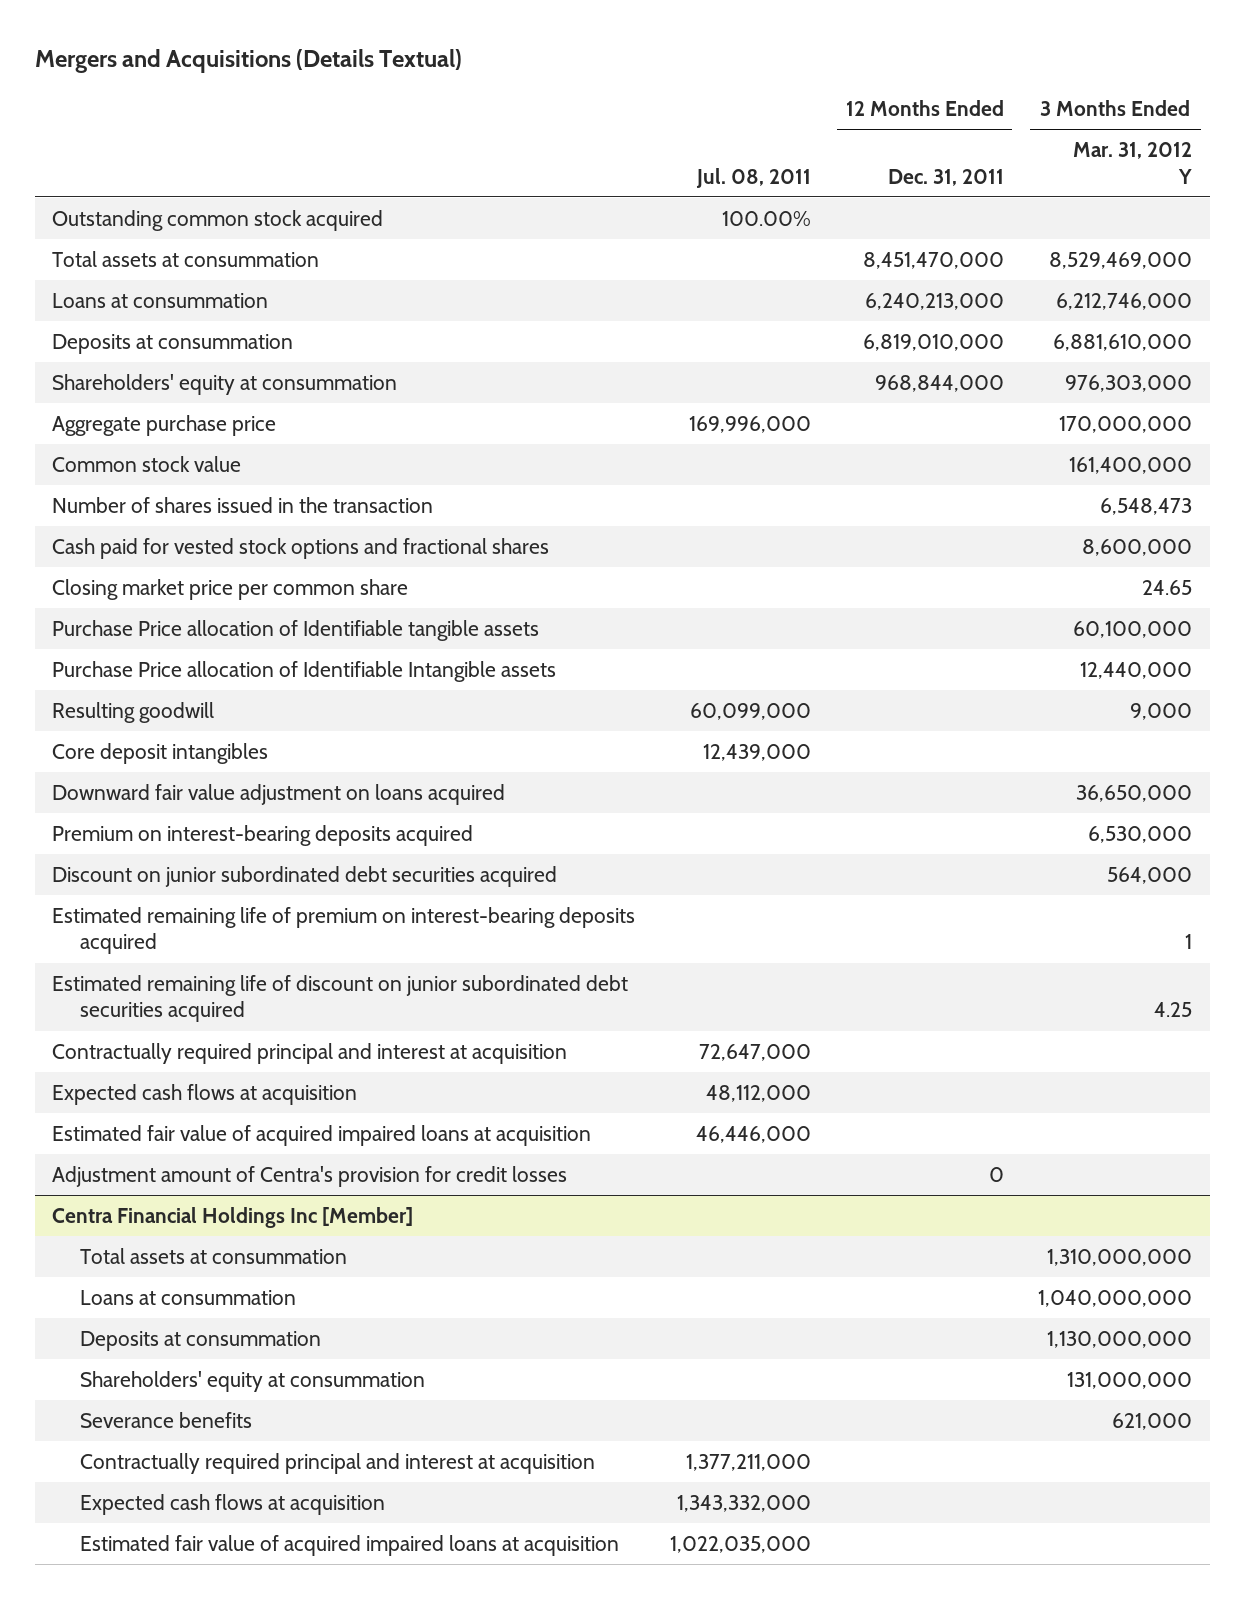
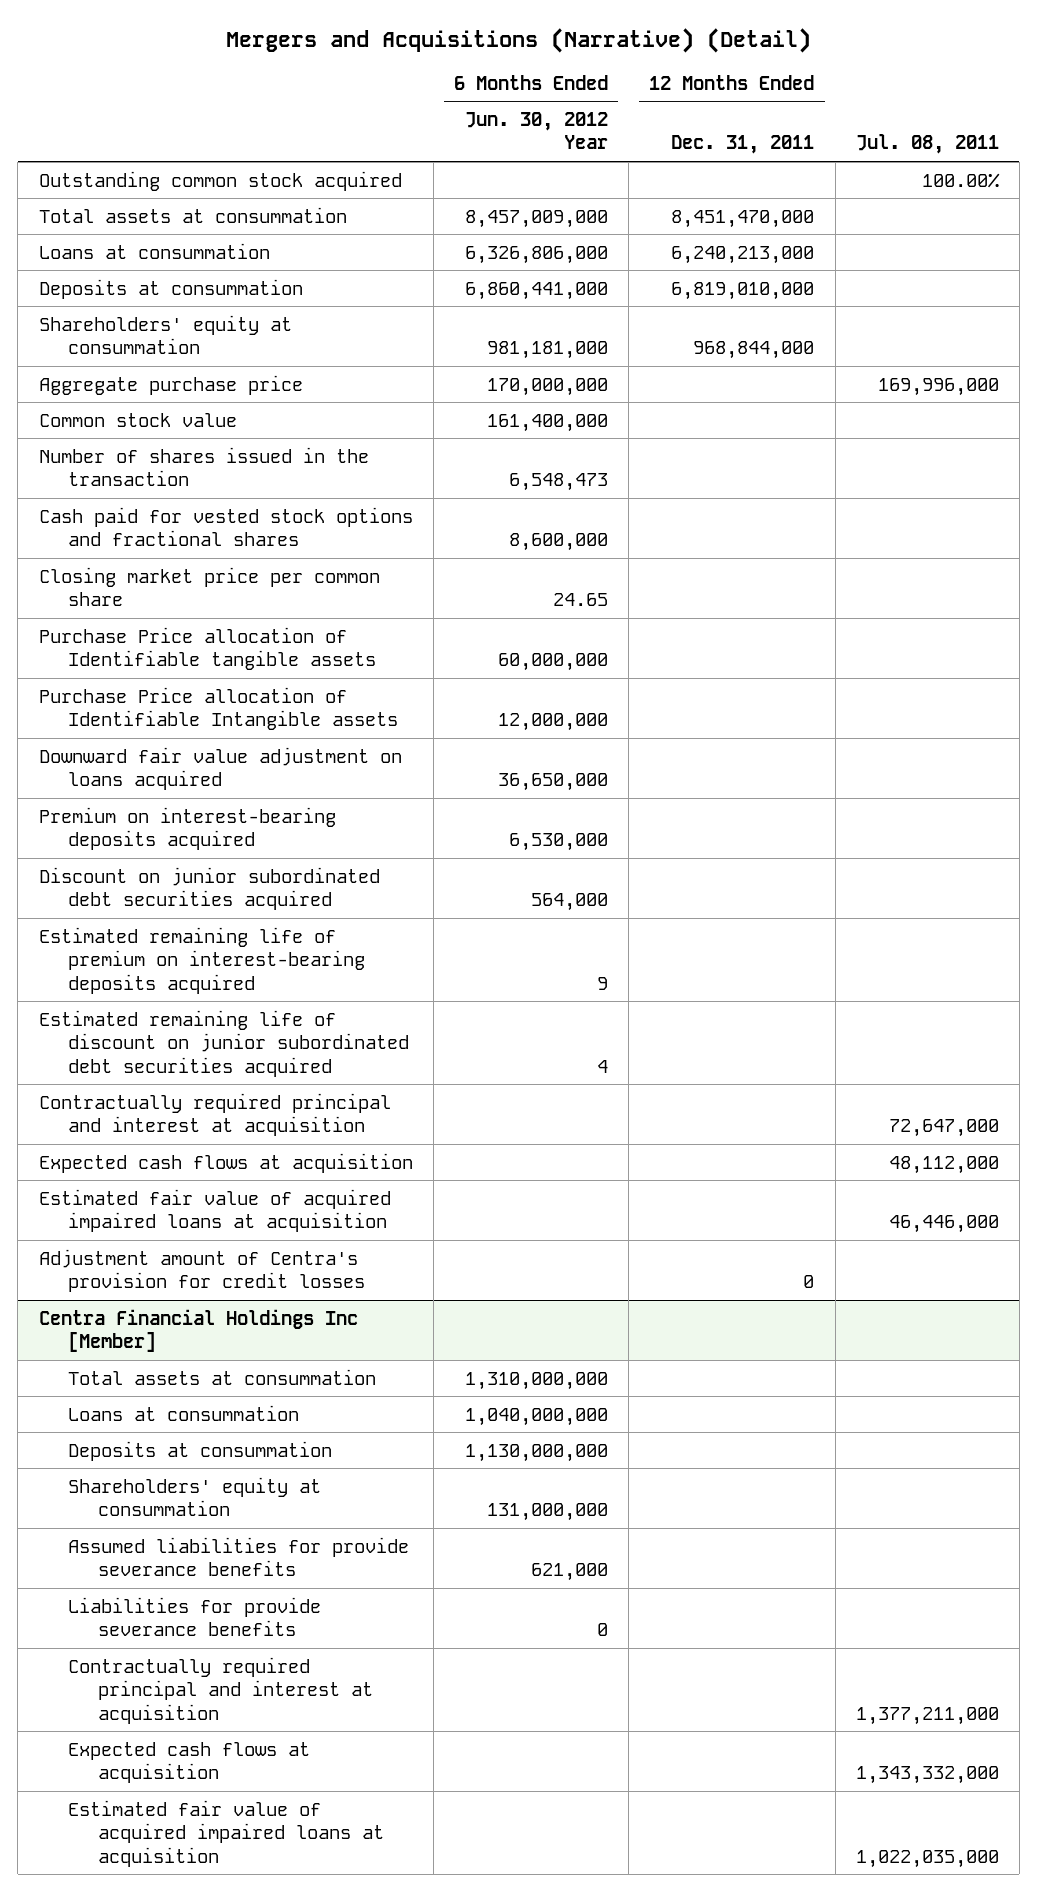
- Mergers and Acquisitions (Details Textual)
+ Mergers and Acquisitions (Narrative) (Detail)
- | Jul. 08, 2011 | 12 Months Ended Dec. 31, 2011 | 3 Months Ended Mar. 31, 2012 Y
+ | 6 Months Ended Jun. 30, 2012 Year | 12 Months Ended Dec. 31, 2011 | Jul. 08, 2011
- Resulting goodwill | 60,099,000 | | 9,000
- Core deposit intangibles | 12,439,000 | |
@ Centra Financial Holdings Inc [Member]
- Severance benefits | | | 621,000
+ Assumed liabilities for provide severance benefits | 621,000 | |
+ Liabilities for provide severance benefits | 0 | |

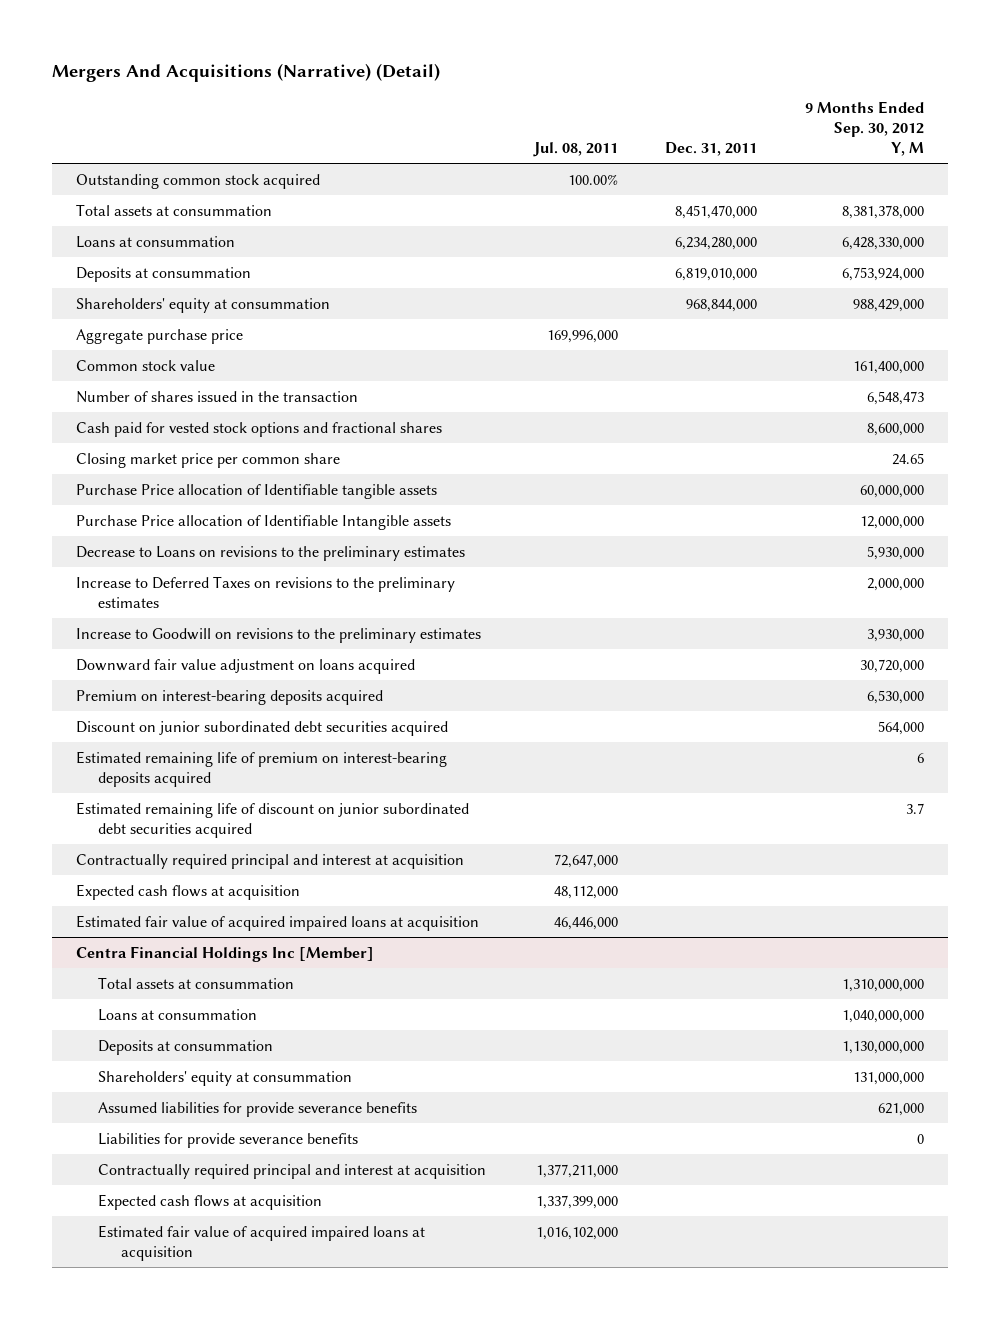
- Mergers and Acquisitions (Narrative) (Detail)
+ Mergers And Acquisitions (Narrative) (Detail)
- | 6 Months Ended Jun. 30, 2012 Year | 12 Months Ended Dec. 31, 2011 | Jul. 08, 2011
+ | Jul. 08, 2011 | Dec. 31, 2011 | 9 Months Ended Sep. 30, 2012 Y, M
+ Decrease to Loans on revisions to the preliminary estimates | | | 5,930,000
+ Increase to Deferred Taxes on revisions to the preliminary estimates | | | 2,000,000
+ Increase to Goodwill on revisions to the preliminary estimates | | | 3,930,000
- Adjustment amount of Centra's provision for credit losses | | 0 |
@ Centra Financial Holdings Inc [Member]
- Expected cash flows at acquisition | | | 1,343,332,000
- Estimated fair value of acquired impaired loans at acquisition | | | 1,022,035,000
+ Expected cash flows at acquisition | 1,337,399,000 | |
+ Estimated fair value of acquired impaired loans at acquisition | 1,016,102,000 | |

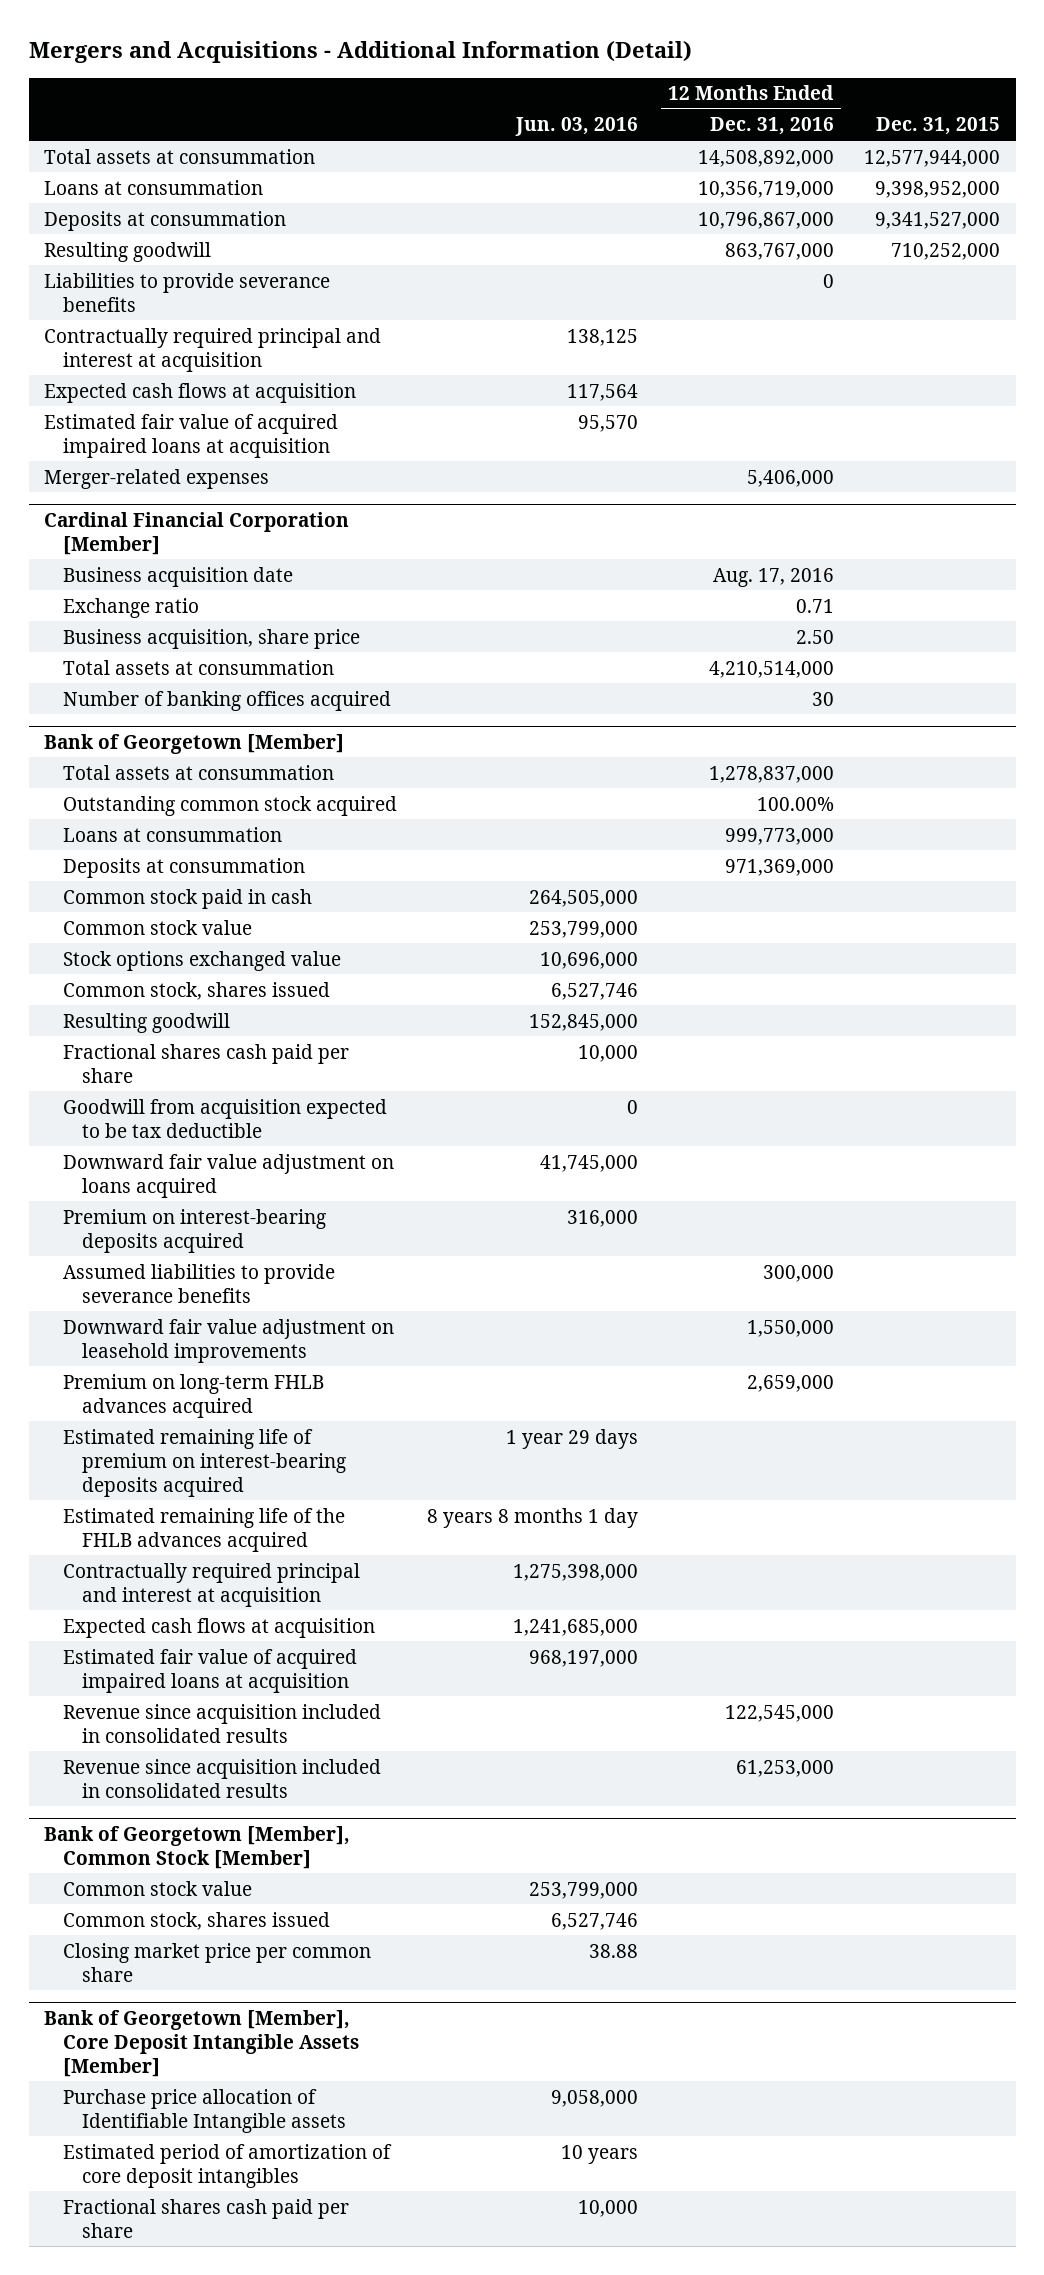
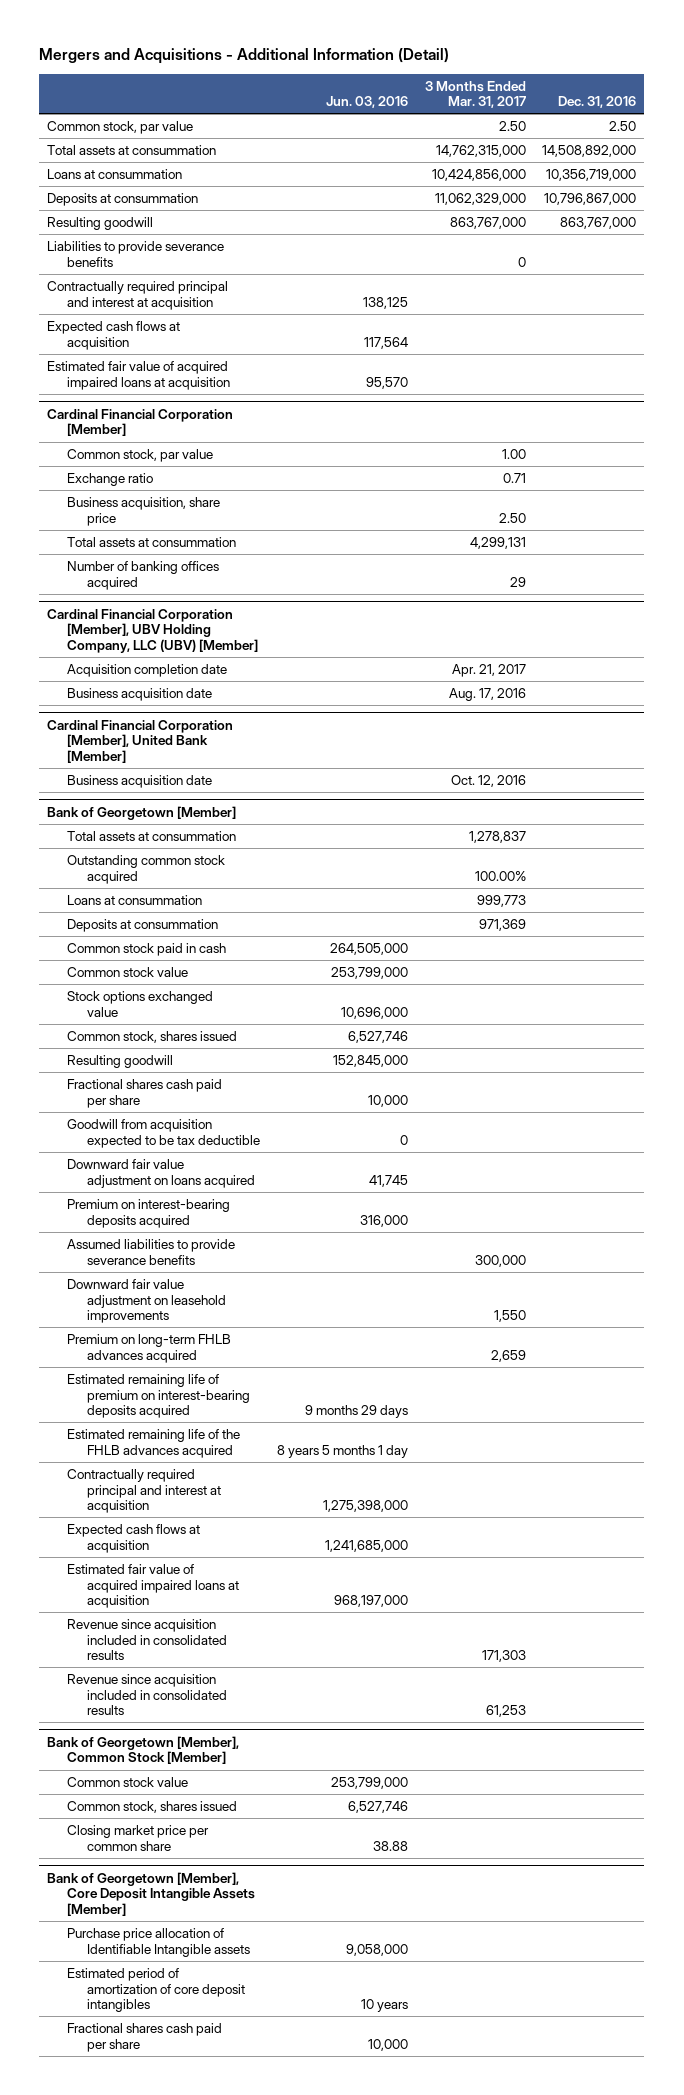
- | Jun. 03, 2016 | 12 Months Ended Dec. 31, 2016 | Dec. 31, 2015
+ | Jun. 03, 2016 | 3 Months Ended Mar. 31, 2017 | Dec. 31, 2016
+ Common stock, par value | | 2.50 | 2.50
- Merger-related expenses | | 5,406,000 |
@ Cardinal Financial Corporation [Member]
- Business acquisition date | | Aug. 17, 2016 |
+ Common stock, par value | | 1.00 |
+ Cardinal Financial Corporation [Member], UBV Holding Company, LLC (UBV) [Member]
+ Acquisition completion date | | Apr. 21, 2017 |
+ Business acquisition date | | Aug. 17, 2016 |
+ Cardinal Financial Corporation [Member], United Bank [Member]
+ Business acquisition date | | Oct. 12, 2016 |
@ Bank of Georgetown [Member]
- Downward fair value adjustment on loans acquired | 41,745,000 | |
+ Downward fair value adjustment on loans acquired | 41,745 | |
- Estimated remaining life of premium on interest-bearing deposits acquired | 1 year 29 days | |
- Estimated remaining life of the FHLB advances acquired | 8 years 8 months 1 day | |
+ Estimated remaining life of premium on interest-bearing deposits acquired | 9 months 29 days | |
+ Estimated remaining life of the FHLB advances acquired | 8 years 5 months 1 day | |

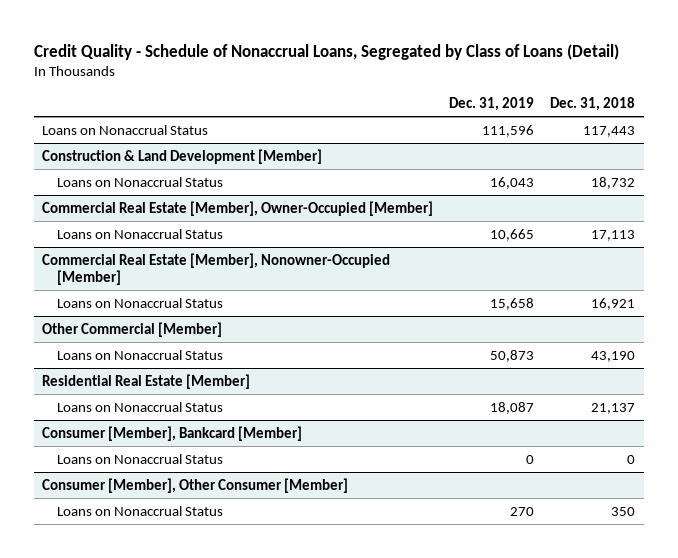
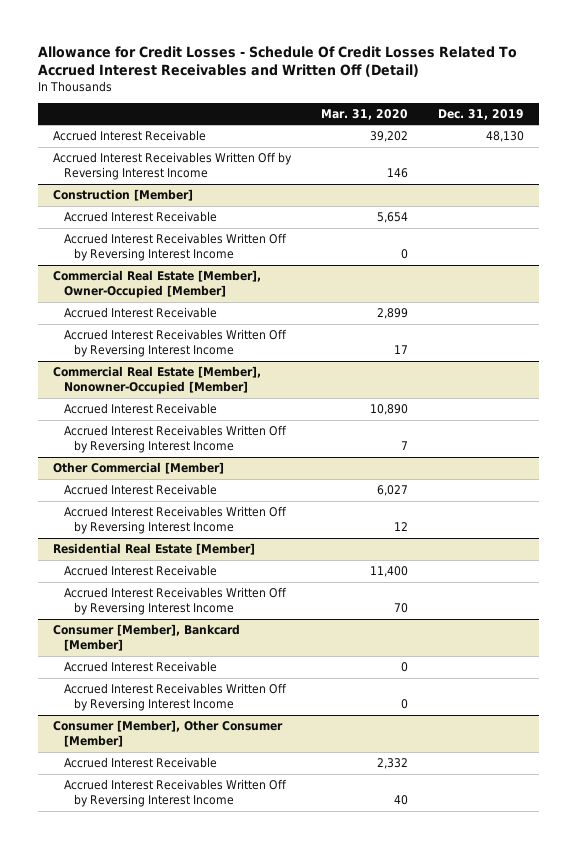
- Credit Quality - Schedule of Nonaccrual Loans, Segregated by Class of Loans (Detail)
+ Allowance for Credit Losses - Schedule Of Credit Losses Related To Accrued Interest Receivables and Written Off (Detail)
- | Dec. 31, 2019 | Dec. 31, 2018
+ | Mar. 31, 2020 | Dec. 31, 2019
- Loans on Nonaccrual Status | 111,596 | 117,443
- Construction & Land Development [Member]
- Loans on Nonaccrual Status | 16,043 | 18,732
+ Accrued Interest Receivable | 39,202 | 48,130
+ Accrued Interest Receivables Written Off by Reversing Interest Income | 146 |
+ Construction [Member]
+ Accrued Interest Receivable | 5,654 |
+ Accrued Interest Receivables Written Off by Reversing Interest Income | 0 |
@ Commercial Real Estate [Member], Owner-Occupied [Member]
- Loans on Nonaccrual Status | 10,665 | 17,113
+ Accrued Interest Receivable | 2,899 |
+ Accrued Interest Receivables Written Off by Reversing Interest Income | 17 |
@ Commercial Real Estate [Member], Nonowner-Occupied [Member]
- Loans on Nonaccrual Status | 15,658 | 16,921
+ Accrued Interest Receivable | 10,890 |
+ Accrued Interest Receivables Written Off by Reversing Interest Income | 7 |
@ Other Commercial [Member]
- Loans on Nonaccrual Status | 50,873 | 43,190
+ Accrued Interest Receivable | 6,027 |
+ Accrued Interest Receivables Written Off by Reversing Interest Income | 12 |
@ Residential Real Estate [Member]
- Loans on Nonaccrual Status | 18,087 | 21,137
+ Accrued Interest Receivable | 11,400 |
+ Accrued Interest Receivables Written Off by Reversing Interest Income | 70 |
@ Consumer [Member], Bankcard [Member]
- Loans on Nonaccrual Status | 0 | 0
+ Accrued Interest Receivable | 0 |
+ Accrued Interest Receivables Written Off by Reversing Interest Income | 0 |
@ Consumer [Member], Other Consumer [Member]
- Loans on Nonaccrual Status | 270 | 350
+ Accrued Interest Receivable | 2,332 |
+ Accrued Interest Receivables Written Off by Reversing Interest Income | 40 |

